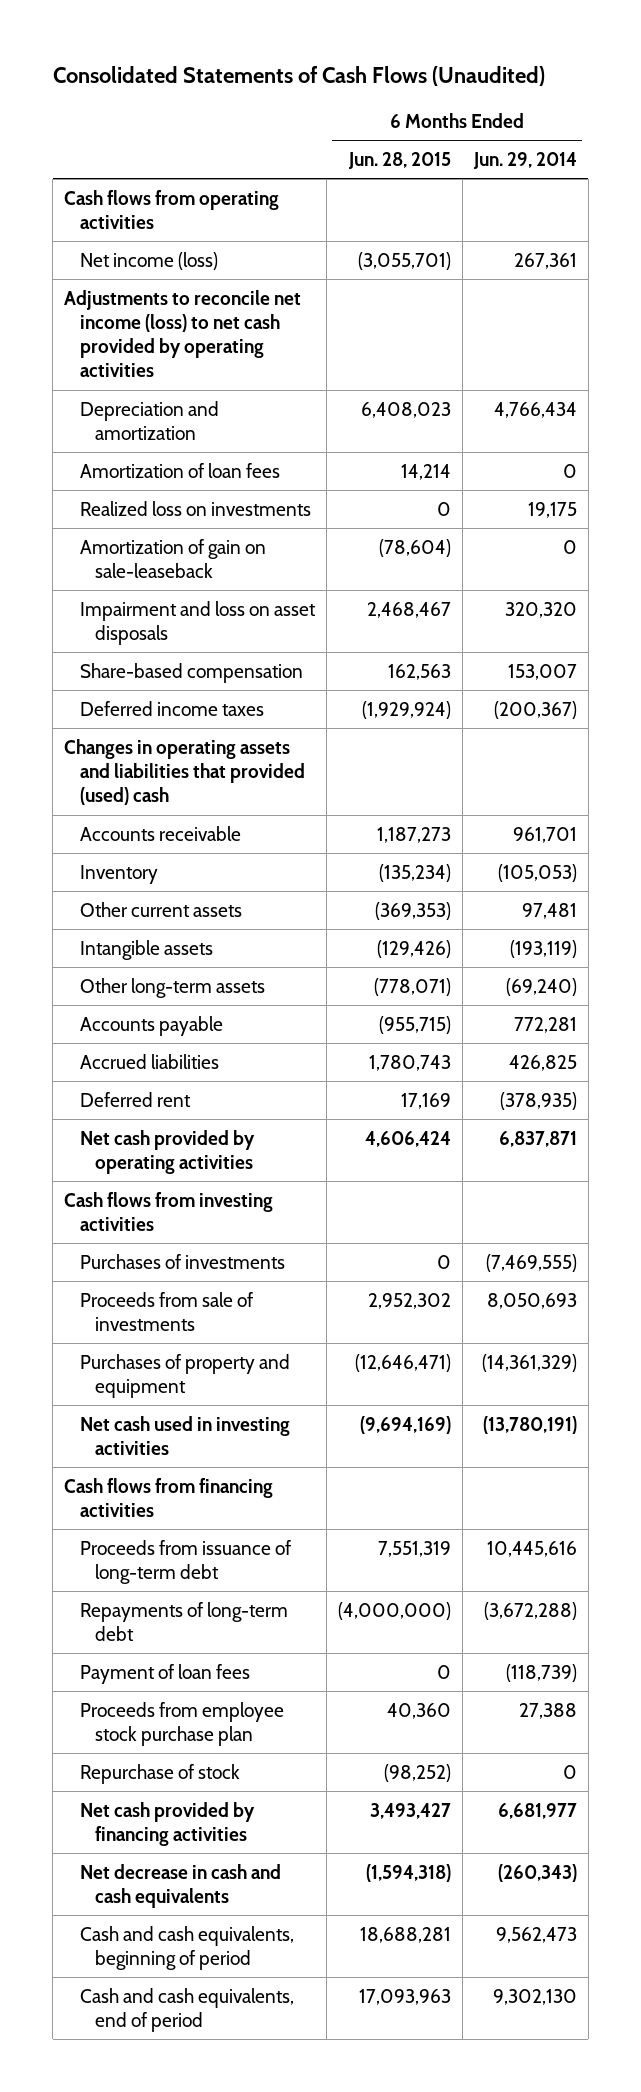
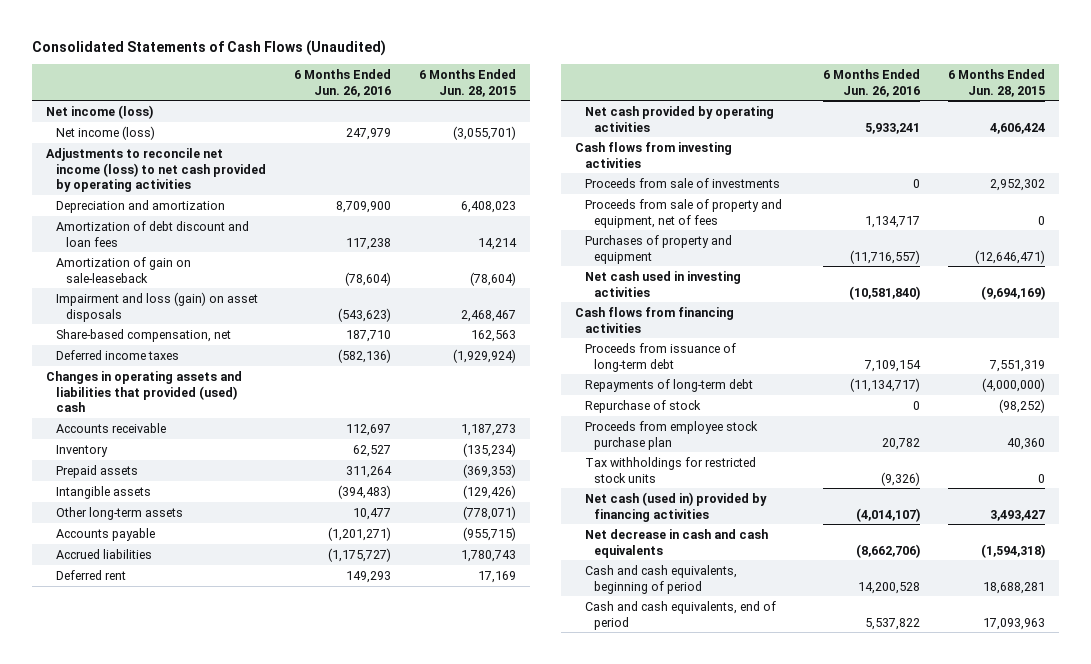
- | 6 Months Ended Jun. 28, 2015 | 6 Months Ended Jun. 29, 2014
+ | 6 Months Ended Jun. 26, 2016 | 6 Months Ended Jun. 28, 2015
- Cash flows from operating activities
+ Net income (loss)
- Amortization of loan fees | 14,214 | 0
- Realized loss on investments | 0 | 19,175
+ Amortization of debt discount and loan fees | 117,238 | 14,214
- Impairment and loss on asset disposals | 2,468,467 | 320,320
- Share-based compensation | 162,563 | 153,007
+ Impairment and loss (gain) on asset disposals | (543,623) | 2,468,467
+ Share-based compensation, net | 187,710 | 162,563
- Other current assets | (369,353) | 97,481
+ Prepaid assets | 311,264 | (369,353)
- Purchases of investments | 0 | (7,469,555)
+ Proceeds from sale of property and equipment, net of fees | 1,134,717 | 0
- Payment of loan fees | 0 | (118,739)
- Net cash provided by financing activities | 3,493,427 | 6,681,977
moved down: Proceeds from employee stock purchase plan | 20,782 | 40,360
+ Tax withholdings for restricted stock units | (9,326) | 0
+ Net cash (used in) provided by financing activities | (4,014,107) | 3,493,427

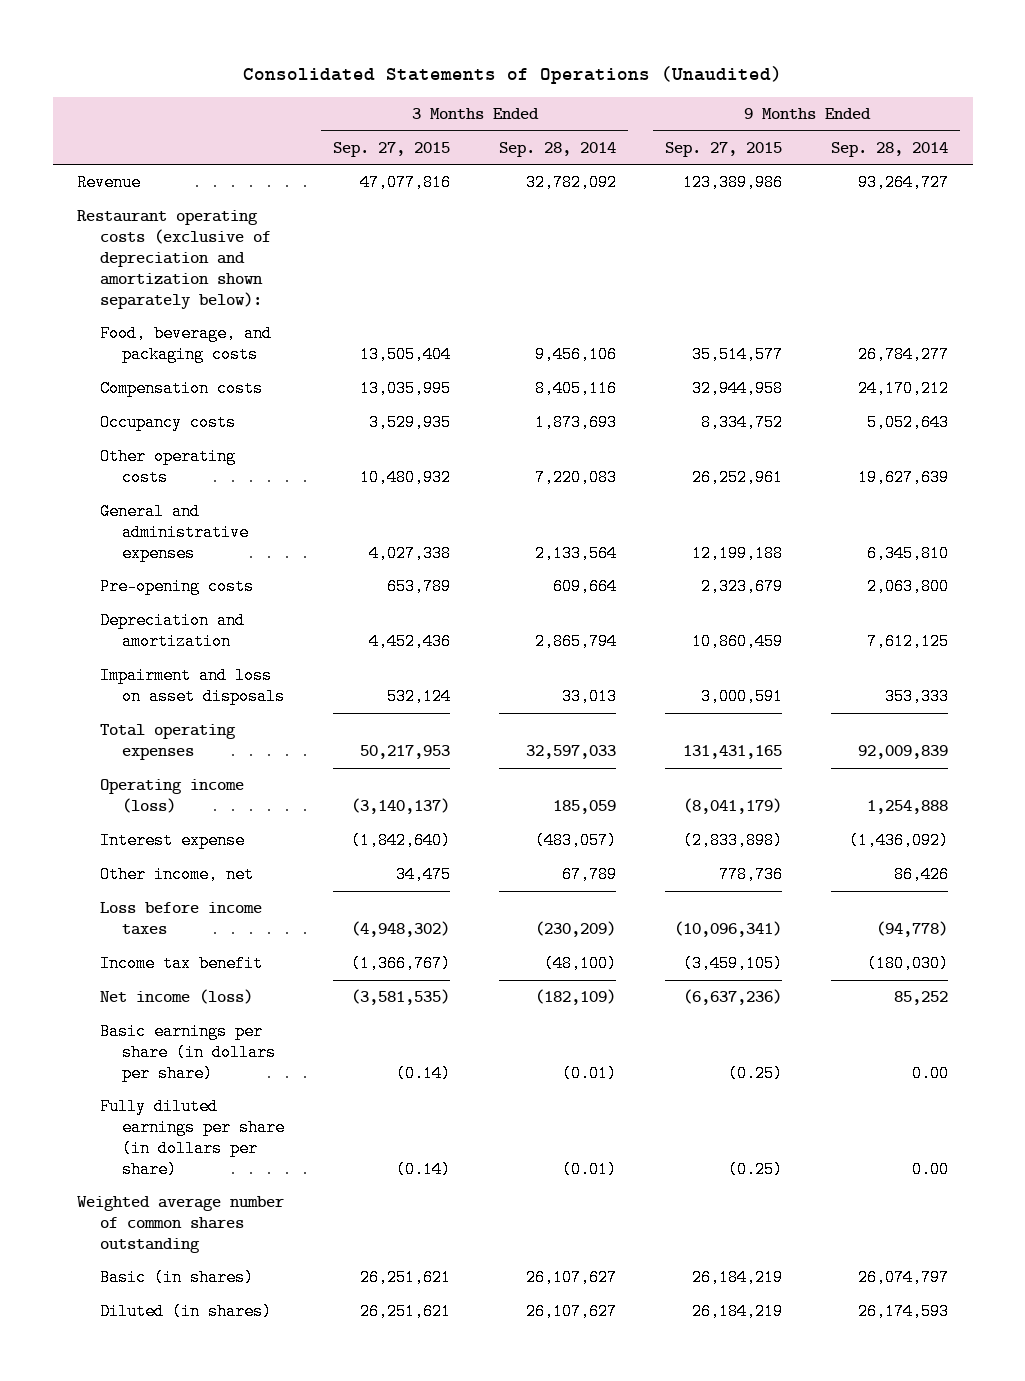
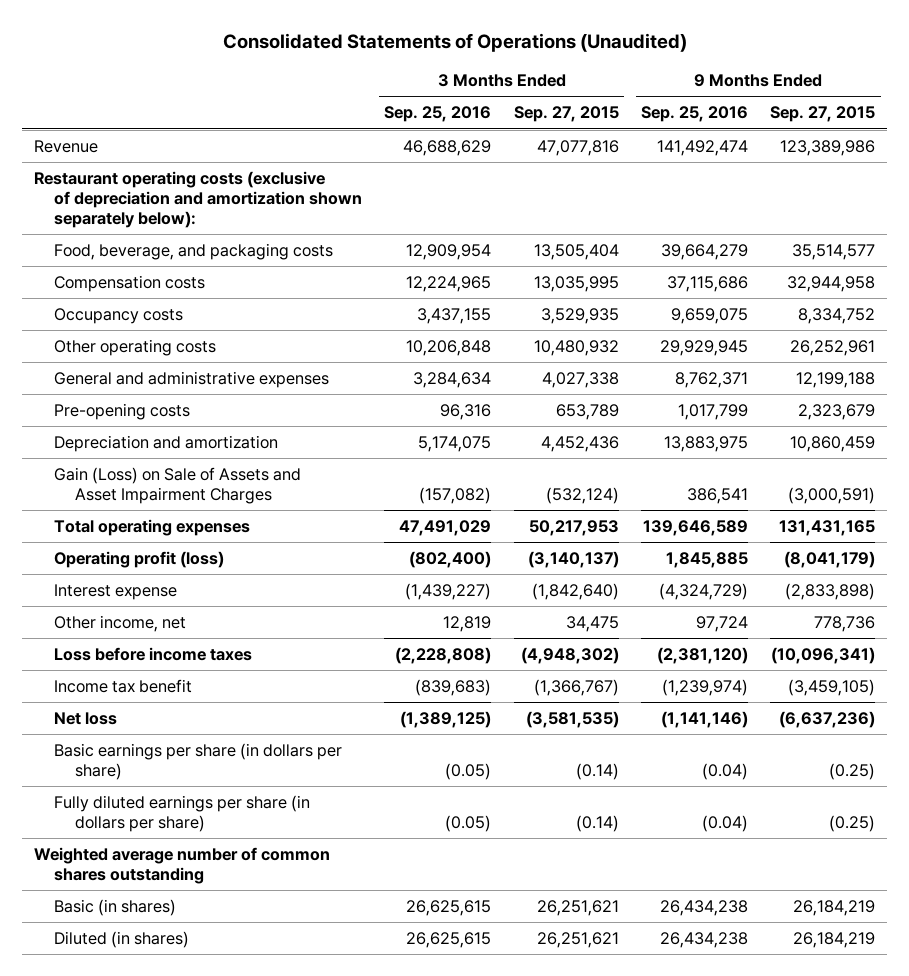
- | 3 Months Ended Sep. 27, 2015 | 3 Months Ended Sep. 28, 2014 | 9 Months Ended Sep. 27, 2015 | 9 Months Ended Sep. 28, 2014
+ | 3 Months Ended Sep. 25, 2016 | 3 Months Ended Sep. 27, 2015 | 9 Months Ended Sep. 25, 2016 | 9 Months Ended Sep. 27, 2015
- Impairment and loss on asset disposals | 532,124 | 33,013 | 3,000,591 | 353,333
+ Gain (Loss) on Sale of Assets and Asset Impairment Charges | (157,082) | (532,124) | 386,541 | (3,000,591)
- Operating income (loss) | (3,140,137) | 185,059 | (8,041,179) | 1,254,888
+ Operating profit (loss) | (802,400) | (3,140,137) | 1,845,885 | (8,041,179)
- Net income (loss) | (3,581,535) | (182,109) | (6,637,236) | 85,252
+ Net loss | (1,389,125) | (3,581,535) | (1,141,146) | (6,637,236)

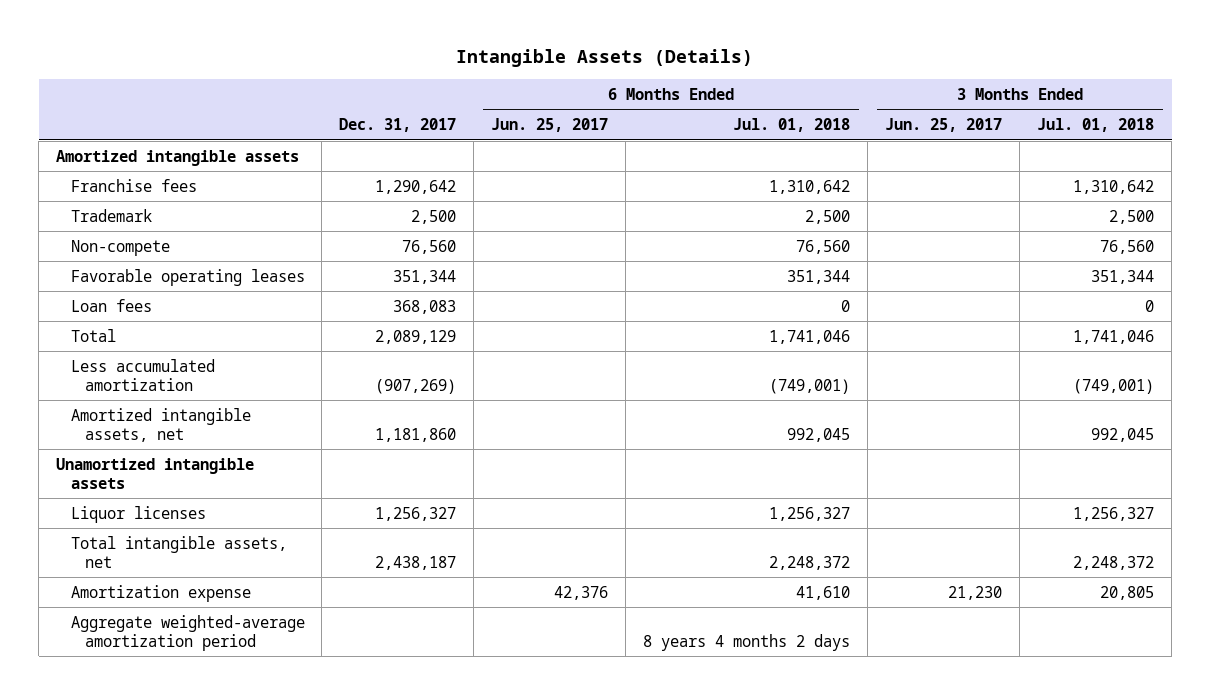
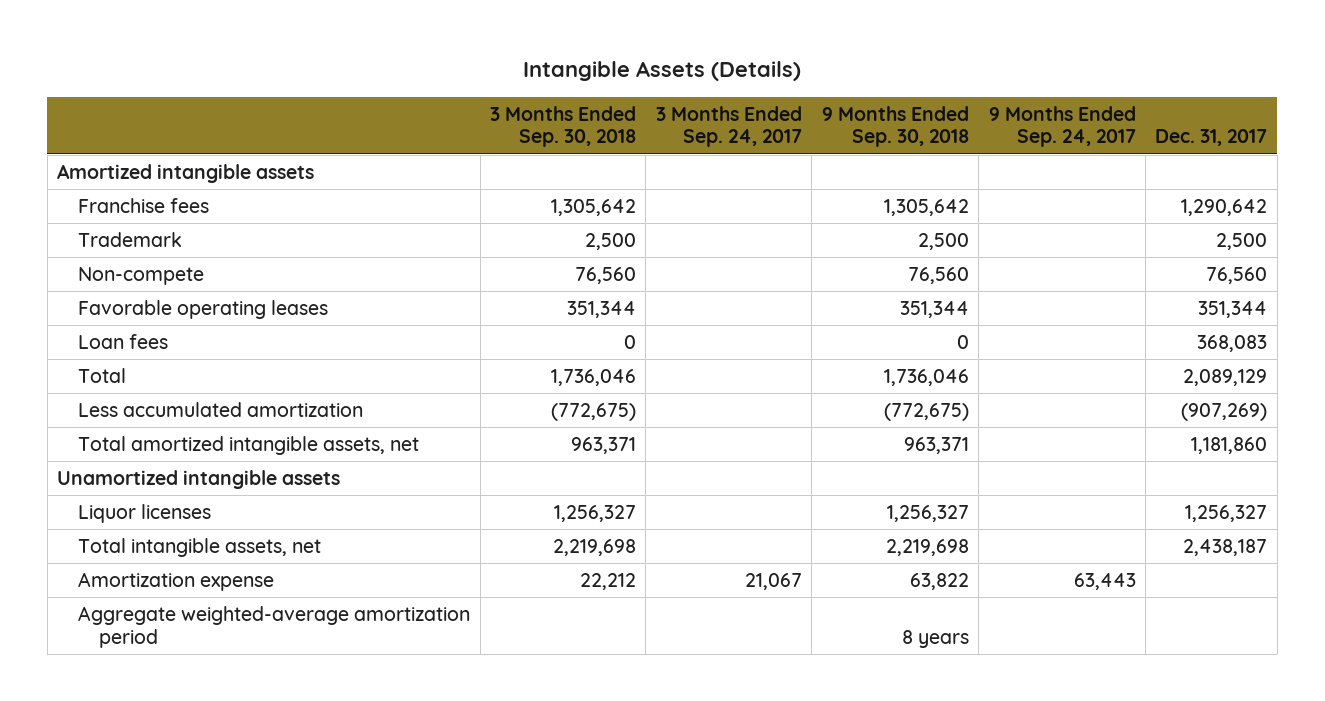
- | Dec. 31, 2017 | 6 Months Ended Jun. 25, 2017 | 6 Months Ended Jul. 01, 2018 | 3 Months Ended Jun. 25, 2017 | 3 Months Ended Jul. 01, 2018
+ | 3 Months Ended Sep. 30, 2018 | 3 Months Ended Sep. 24, 2017 | 9 Months Ended Sep. 30, 2018 | 9 Months Ended Sep. 24, 2017 | Dec. 31, 2017
- Amortized intangible assets, net | 1,181,860 | | 992,045 | | 992,045
+ Total amortized intangible assets, net | 963,371 | | 963,371 | | 1,181,860

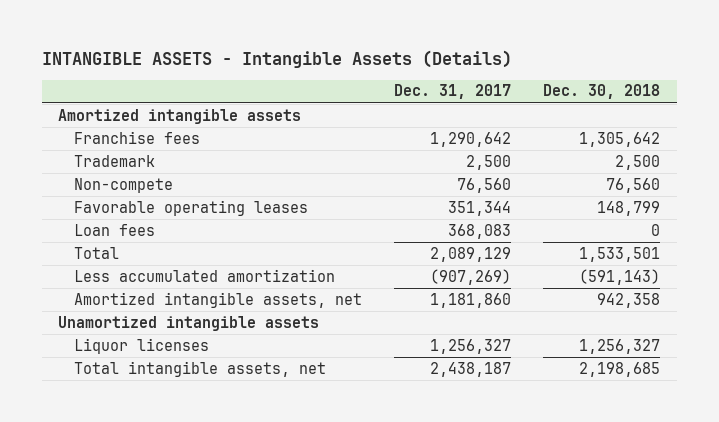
- Intangible Assets (Details)
+ INTANGIBLE ASSETS - Intangible Assets (Details)
- | 3 Months Ended Sep. 30, 2018 | 3 Months Ended Sep. 24, 2017 | 9 Months Ended Sep. 30, 2018 | 9 Months Ended Sep. 24, 2017 | Dec. 31, 2017
+ | Dec. 31, 2017 | Dec. 30, 2018
- Total amortized intangible assets, net | 963,371 | | 963,371 | | 1,181,860
+ Amortized intangible assets, net | 1,181,860 | 942,358
- Amortization expense | 22,212 | 21,067 | 63,822 | 63,443 |
- Aggregate weighted-average amortization period | | | 8 years | |

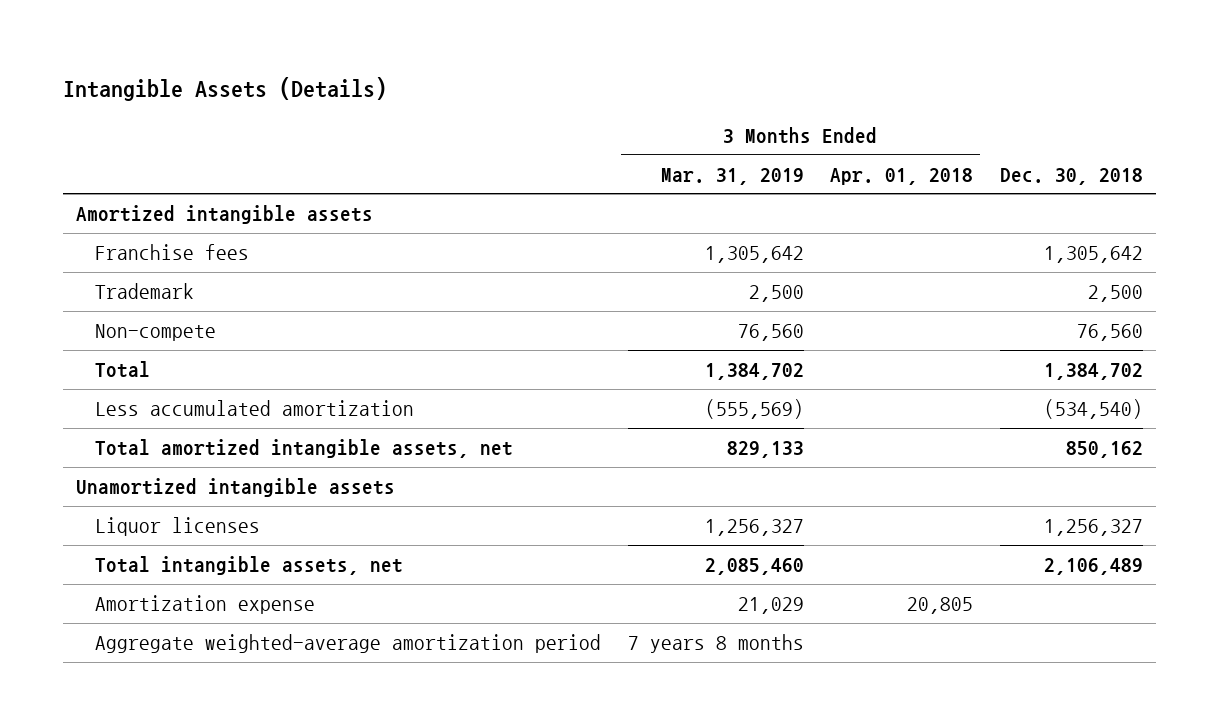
- INTANGIBLE ASSETS - Intangible Assets (Details)
+ Intangible Assets (Details)
- | Dec. 31, 2017 | Dec. 30, 2018
+ | 3 Months Ended Mar. 31, 2019 | 3 Months Ended Apr. 01, 2018 | Dec. 30, 2018
- Favorable operating leases | 351,344 | 148,799
- Loan fees | 368,083 | 0
- Total | 2,089,129 | 1,533,501
- Less accumulated amortization | (907,269) | (591,143)
- Amortized intangible assets, net | 1,181,860 | 942,358
+ Total | 1,384,702 | | 1,384,702
+ Less accumulated amortization | (555,569) | | (534,540)
+ Total amortized intangible assets, net | 829,133 | | 850,162
- Total intangible assets, net | 2,438,187 | 2,198,685
+ Total intangible assets, net | 2,085,460 | | 2,106,489
+ Amortization expense | 21,029 | 20,805 |
+ Aggregate weighted-average amortization period | 7 years 8 months | |

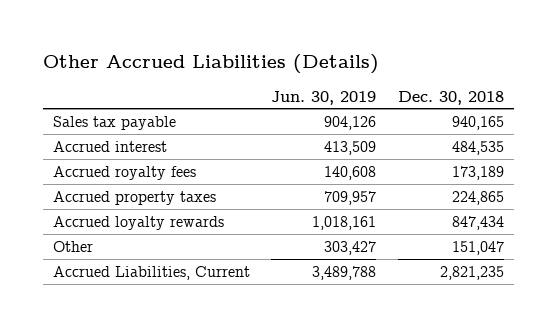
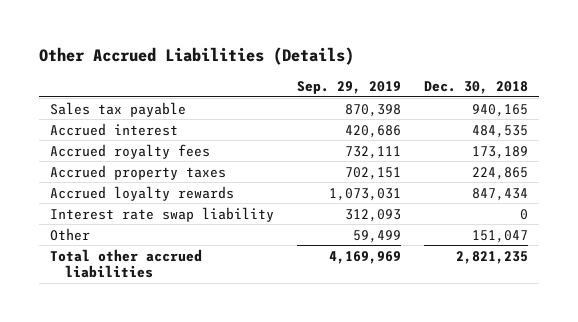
- | Jun. 30, 2019 | Dec. 30, 2018
+ | Sep. 29, 2019 | Dec. 30, 2018
+ Interest rate swap liability | 312,093 | 0
- Accrued Liabilities, Current | 3,489,788 | 2,821,235
+ Total other accrued liabilities | 4,169,969 | 2,821,235

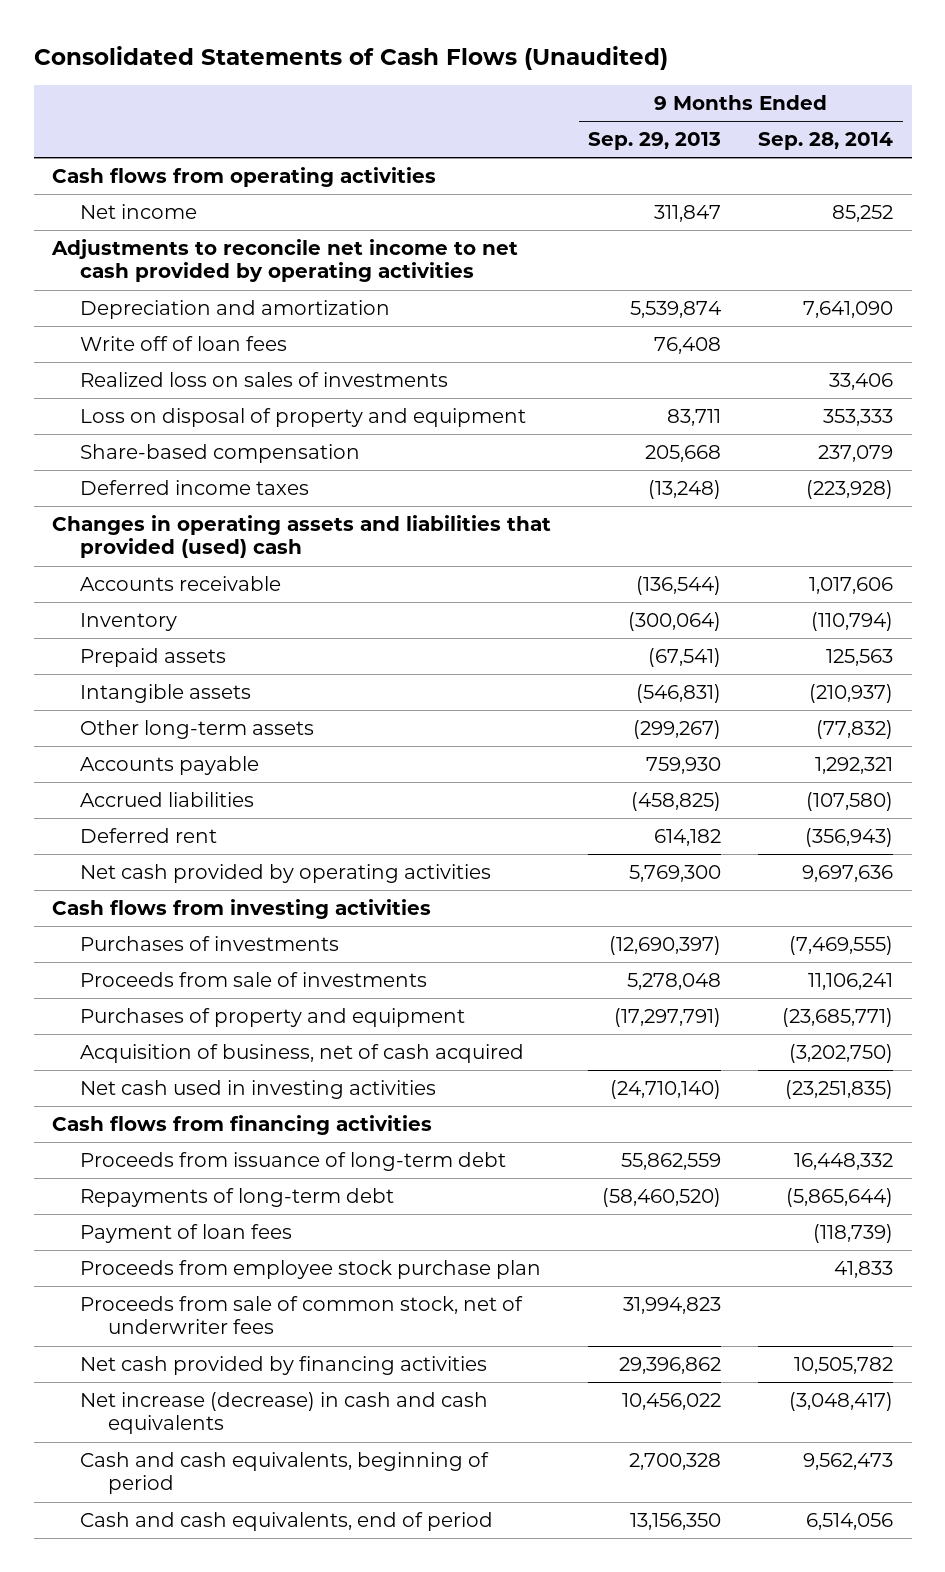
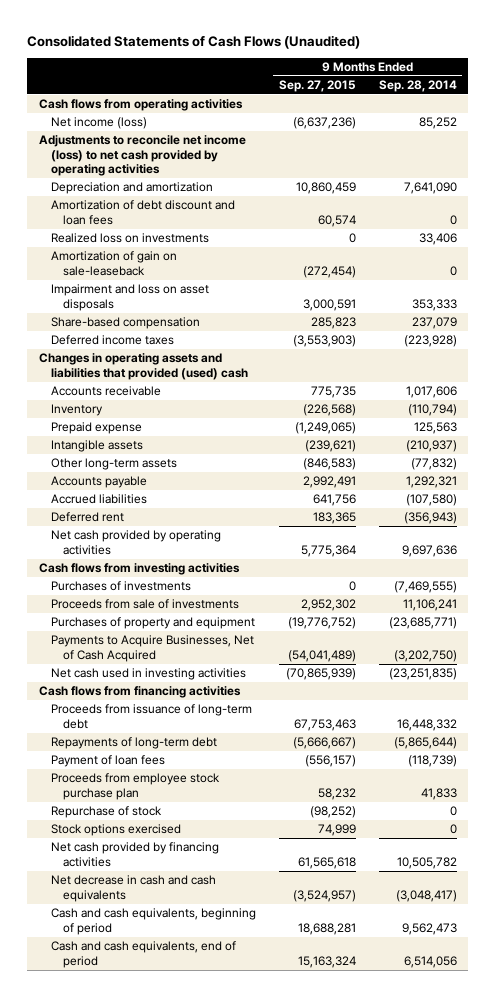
- | 9 Months Ended Sep. 29, 2013 | 9 Months Ended Sep. 28, 2014
+ | 9 Months Ended Sep. 27, 2015 | 9 Months Ended Sep. 28, 2014
- Net income | 311,847 | 85,252
- Adjustments to reconcile net income to net cash provided by operating activities
+ Net income (loss) | (6,637,236) | 85,252
+ Adjustments to reconcile net income (loss) to net cash provided by operating activities
- Write off of loan fees | 76,408 |
- Realized loss on sales of investments | | 33,406
- Loss on disposal of property and equipment | 83,711 | 353,333
+ Amortization of debt discount and loan fees | 60,574 | 0
+ Realized loss on investments | 0 | 33,406
+ Amortization of gain on sale-leaseback | (272,454) | 0
+ Impairment and loss on asset disposals | 3,000,591 | 353,333
- Prepaid assets | (67,541) | 125,563
+ Prepaid expense | (1,249,065) | 125,563
- Acquisition of business, net of cash acquired | | (3,202,750)
+ Payments to Acquire Businesses, Net of Cash Acquired | (54,041,489) | (3,202,750)
- Proceeds from sale of common stock, net of underwriter fees | 31,994,823 |
+ Repurchase of stock | (98,252) | 0
+ Stock options exercised | 74,999 | 0
- Net increase (decrease) in cash and cash equivalents | 10,456,022 | (3,048,417)
+ Net decrease in cash and cash equivalents | (3,524,957) | (3,048,417)

